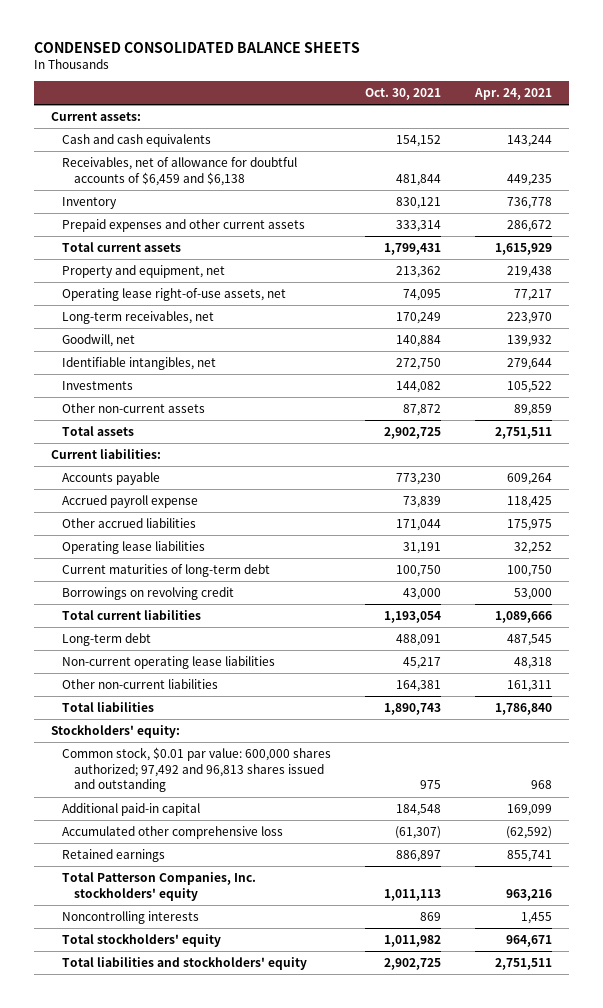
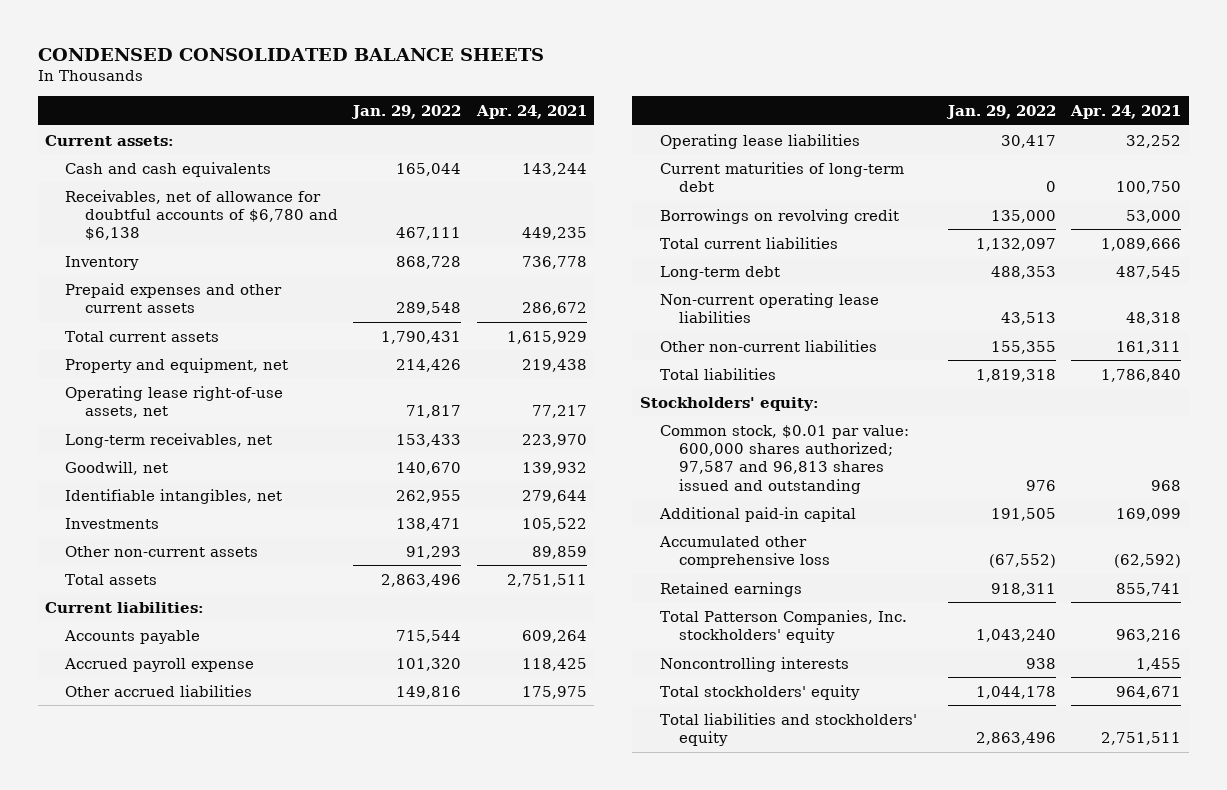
- | Oct. 30, 2021 | Apr. 24, 2021
+ | Jan. 29, 2022 | Apr. 24, 2021
- Receivables, net of allowance for doubtful accounts of $6,459 and $6,138 | 481,844 | 449,235
+ Receivables, net of allowance for doubtful accounts of $6,780 and $6,138 | 467,111 | 449,235
- Common stock, $0.01 par value: 600,000 shares authorized; 97,492 and 96,813 shares issued and outstanding | 975 | 968
+ Common stock, $0.01 par value: 600,000 shares authorized; 97,587 and 96,813 shares issued and outstanding | 976 | 968

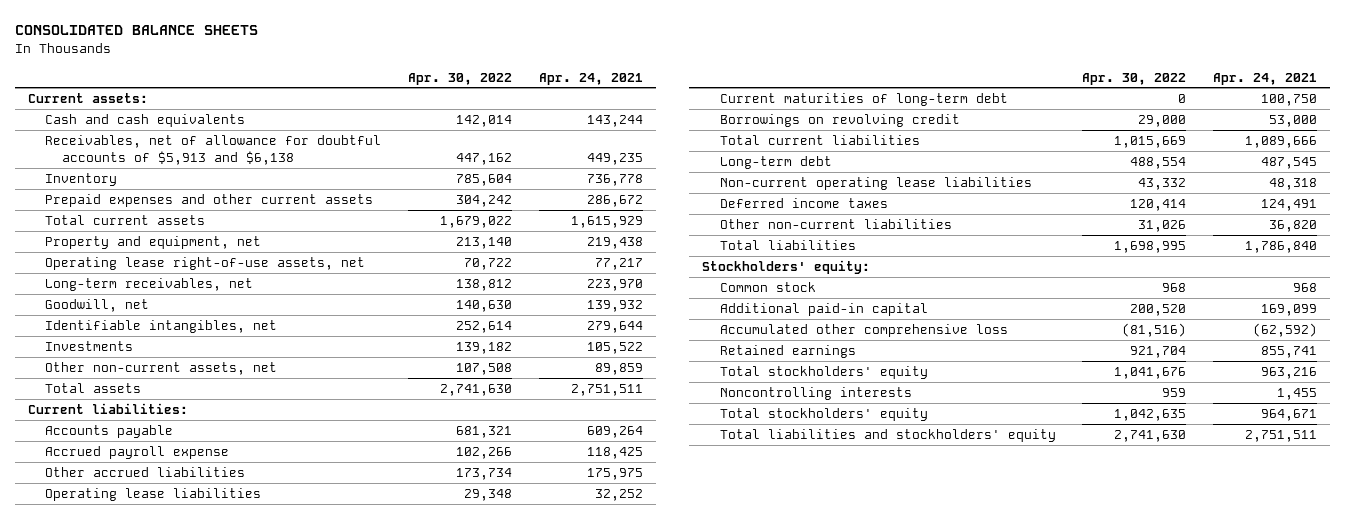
- CONDENSED CONSOLIDATED BALANCE SHEETS
+ CONSOLIDATED BALANCE SHEETS
- | Jan. 29, 2022 | Apr. 24, 2021
+ | Apr. 30, 2022 | Apr. 24, 2021
- Receivables, net of allowance for doubtful accounts of $6,780 and $6,138 | 467,111 | 449,235
+ Receivables, net of allowance for doubtful accounts of $5,913 and $6,138 | 447,162 | 449,235
- Other non-current assets | 91,293 | 89,859
+ Other non-current assets, net | 107,508 | 89,859
- Other non-current liabilities | 155,355 | 161,311
+ Deferred income taxes | 120,414 | 124,491
+ Other non-current liabilities | 31,026 | 36,820
- Common stock, $0.01 par value: 600,000 shares authorized; 97,587 and 96,813 shares issued and outstanding | 976 | 968
+ Common stock | 968 | 968
- Total Patterson Companies, Inc. stockholders' equity | 1,043,240 | 963,216
+ Total stockholders' equity | 1,041,676 | 963,216

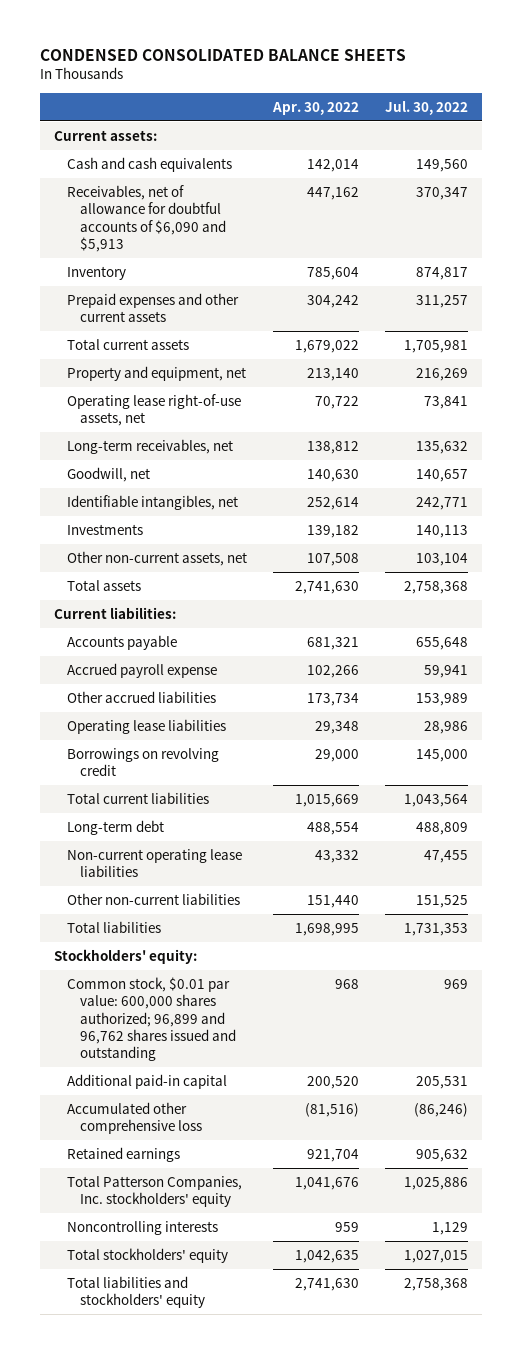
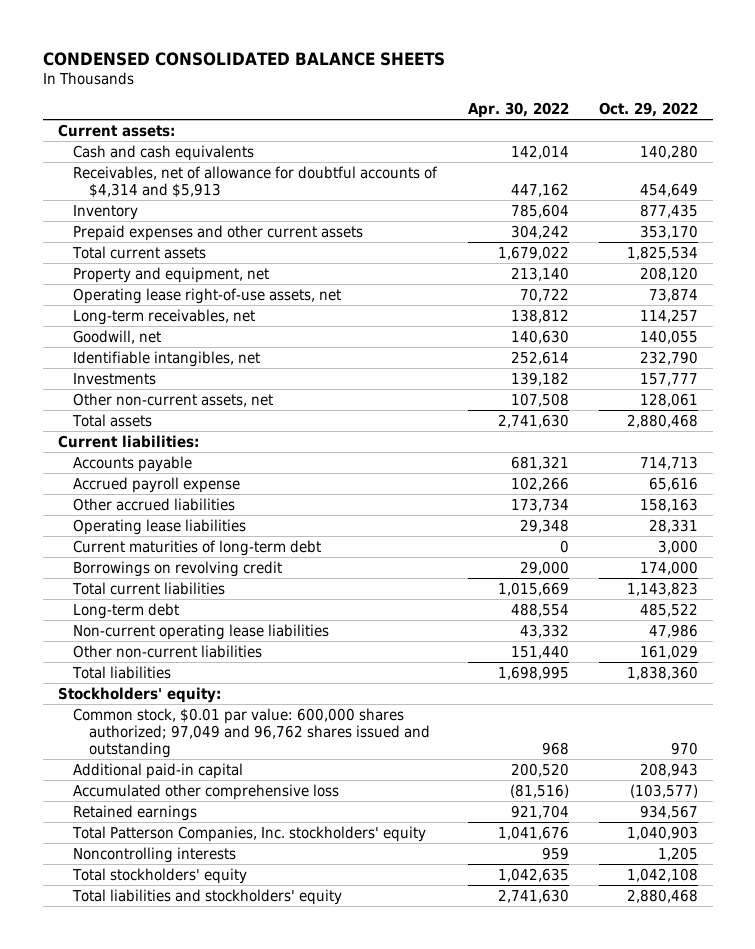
- | Apr. 30, 2022 | Jul. 30, 2022
+ | Apr. 30, 2022 | Oct. 29, 2022
- Receivables, net of allowance for doubtful accounts of $6,090 and $5,913 | 447,162 | 370,347
+ Receivables, net of allowance for doubtful accounts of $4,314 and $5,913 | 447,162 | 454,649
+ Current maturities of long-term debt | 0 | 3,000
- Common stock, $0.01 par value: 600,000 shares authorized; 96,899 and 96,762 shares issued and outstanding | 968 | 969
+ Common stock, $0.01 par value: 600,000 shares authorized; 97,049 and 96,762 shares issued and outstanding | 968 | 970

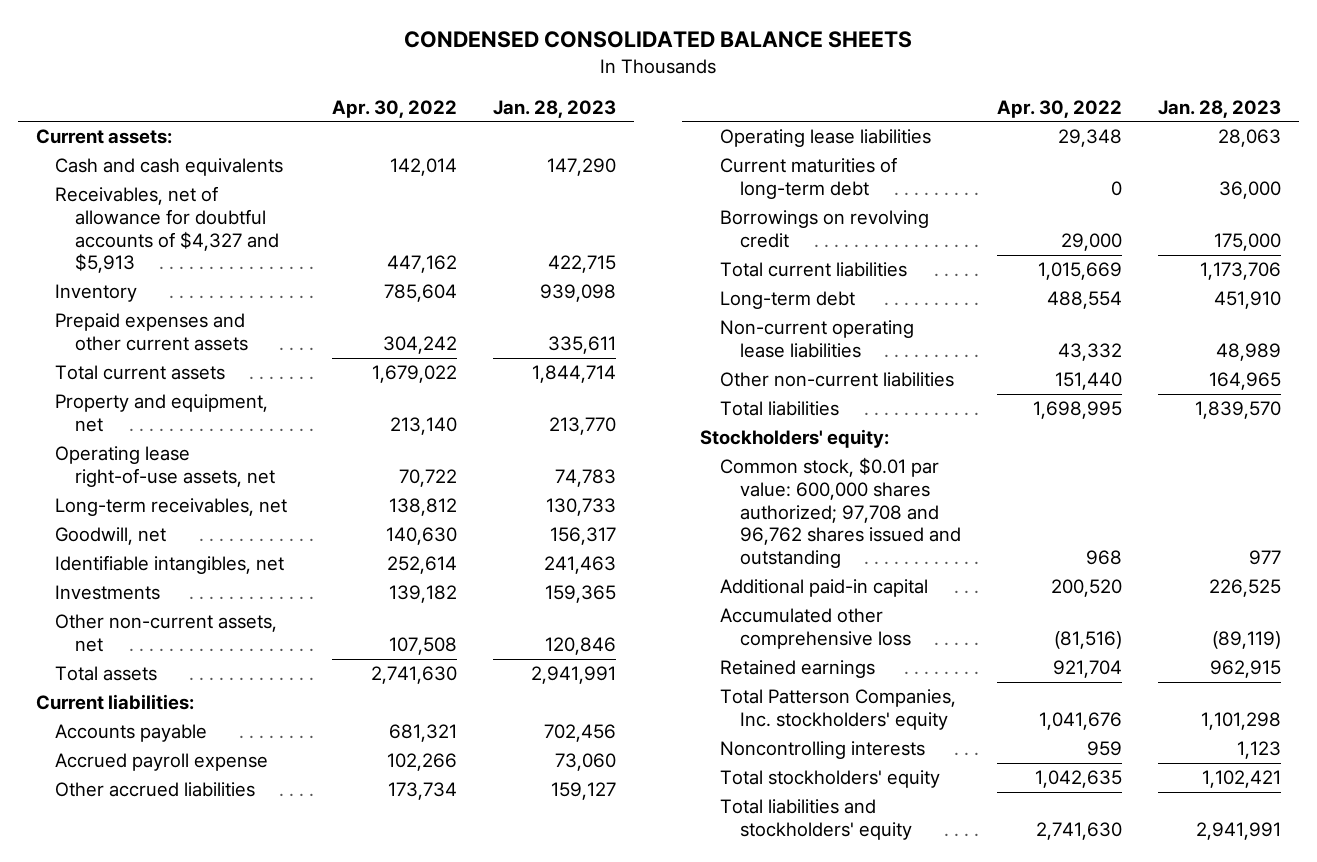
- | Apr. 30, 2022 | Oct. 29, 2022
+ | Apr. 30, 2022 | Jan. 28, 2023
- Receivables, net of allowance for doubtful accounts of $4,314 and $5,913 | 447,162 | 454,649
+ Receivables, net of allowance for doubtful accounts of $4,327 and $5,913 | 447,162 | 422,715
- Common stock, $0.01 par value: 600,000 shares authorized; 97,049 and 96,762 shares issued and outstanding | 968 | 970
+ Common stock, $0.01 par value: 600,000 shares authorized; 97,708 and 96,762 shares issued and outstanding | 968 | 977

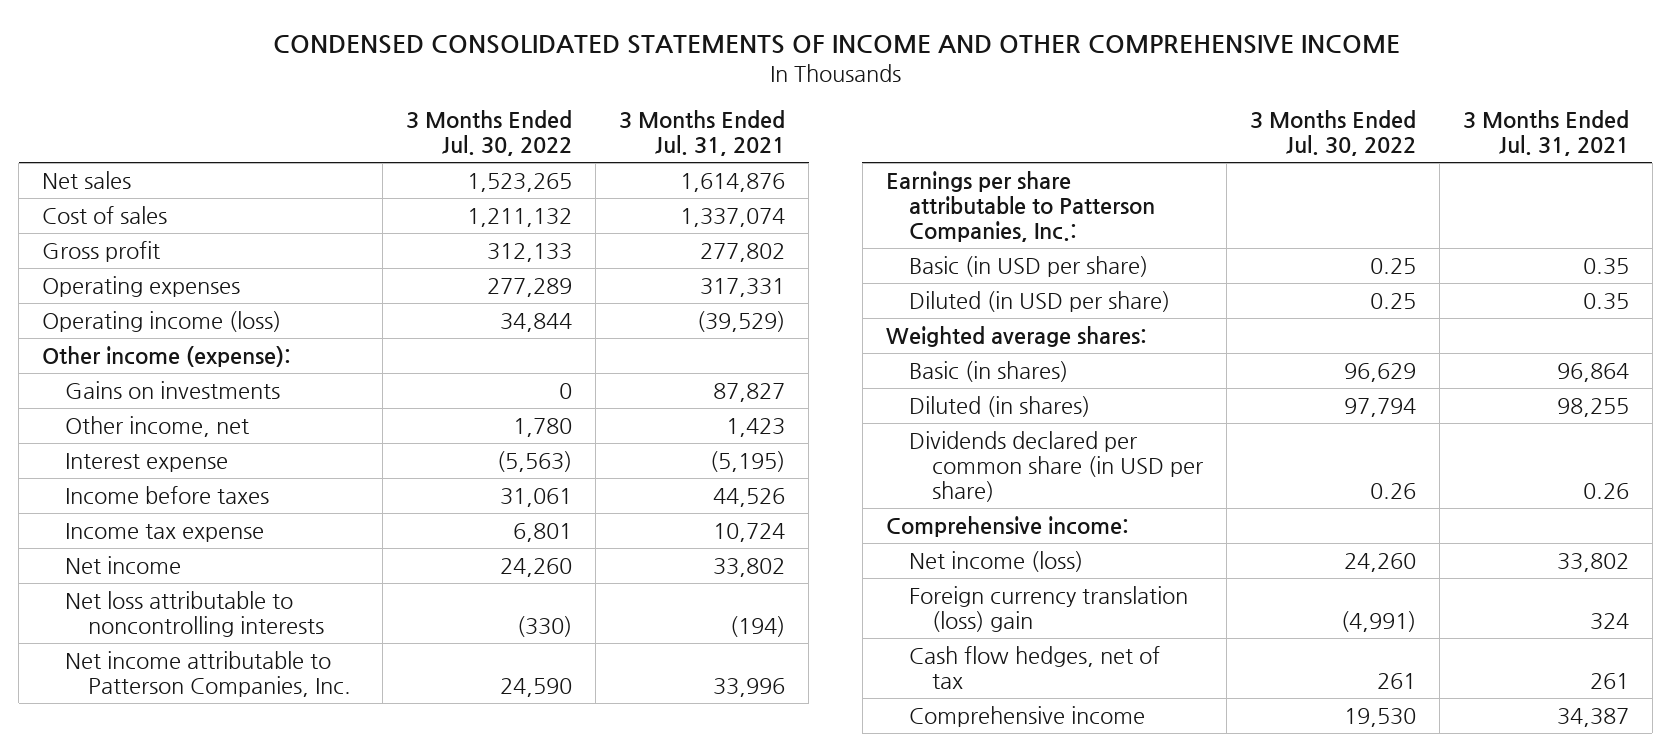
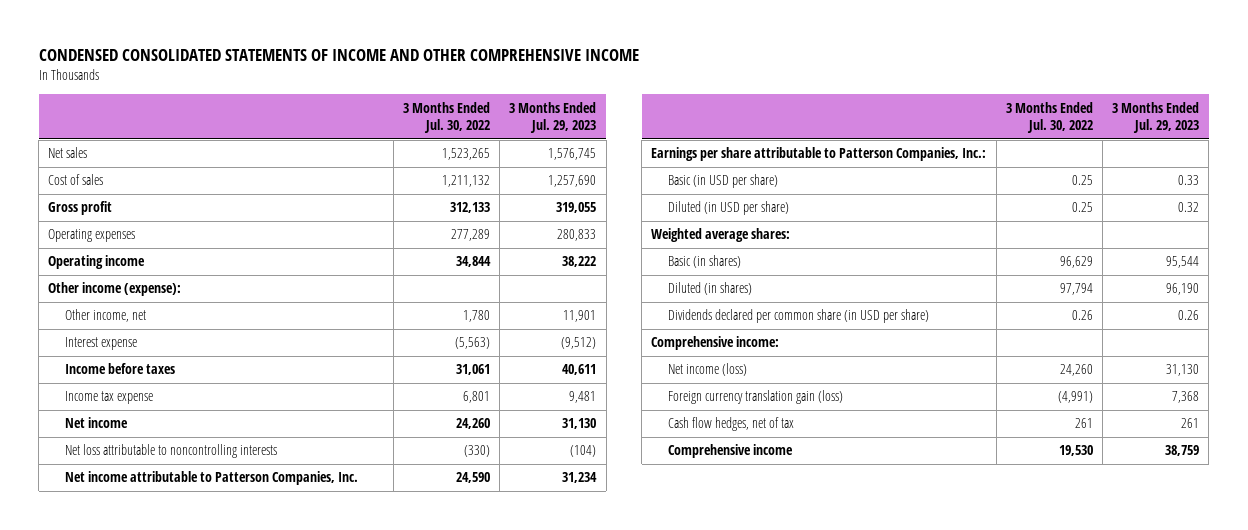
- | 3 Months Ended Jul. 30, 2022 | 3 Months Ended Jul. 31, 2021
+ | 3 Months Ended Jul. 30, 2022 | 3 Months Ended Jul. 29, 2023
- Operating income (loss) | 34,844 | (39,529)
+ Operating income | 34,844 | 38,222
- Gains on investments | 0 | 87,827
- Foreign currency translation (loss) gain | (4,991) | 324
+ Foreign currency translation gain (loss) | (4,991) | 7,368

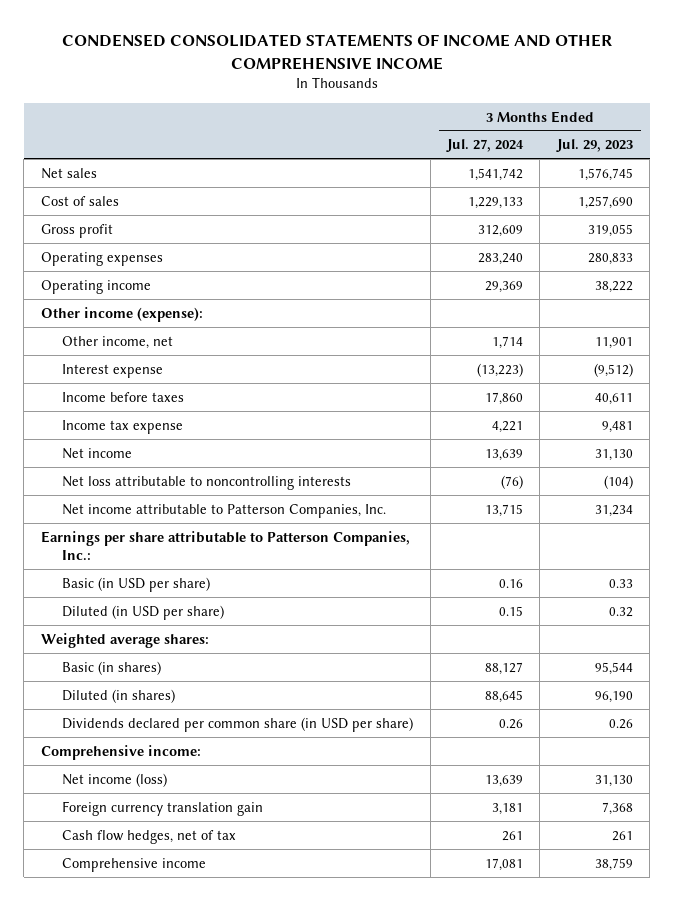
- | 3 Months Ended Jul. 30, 2022 | 3 Months Ended Jul. 29, 2023
+ | 3 Months Ended Jul. 27, 2024 | 3 Months Ended Jul. 29, 2023
- Foreign currency translation gain (loss) | (4,991) | 7,368
+ Foreign currency translation gain | 3,181 | 7,368

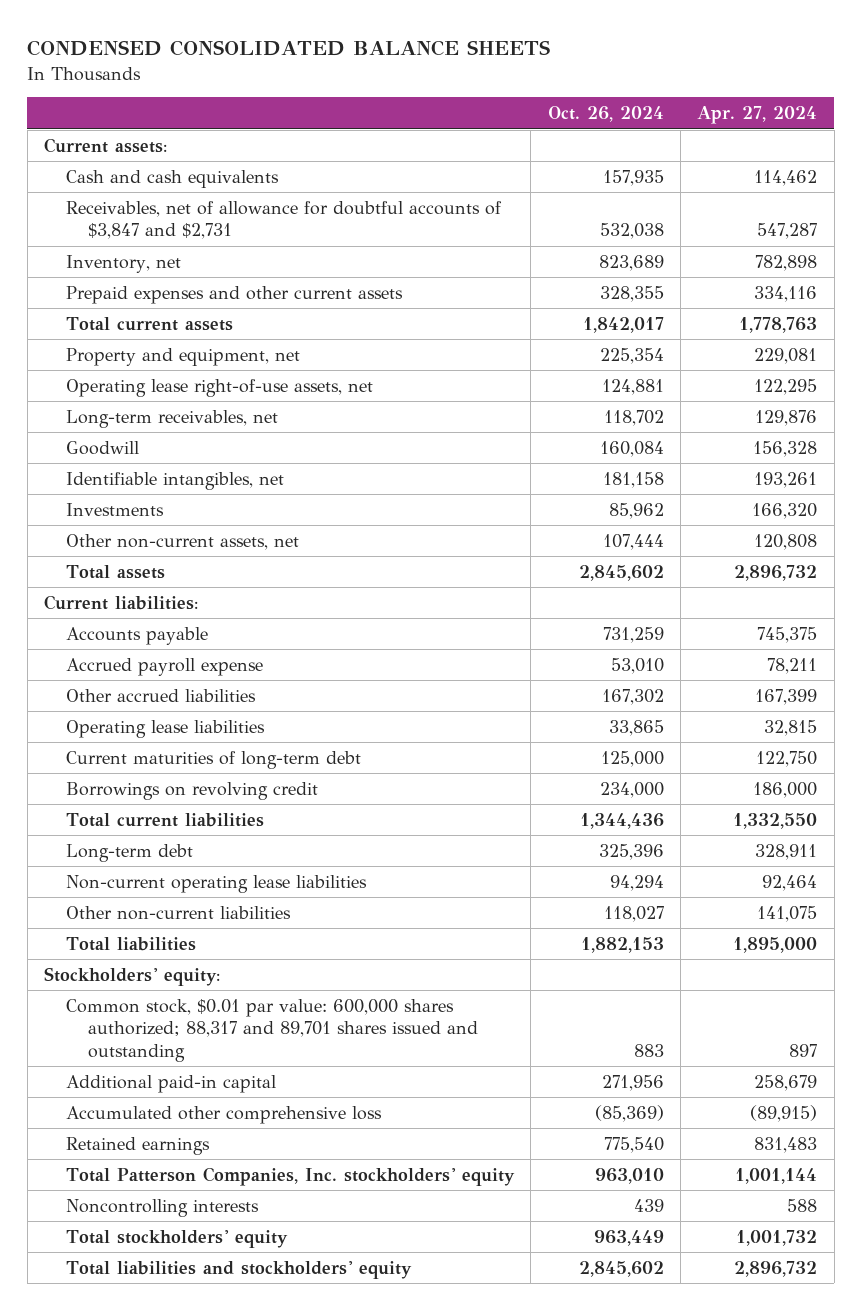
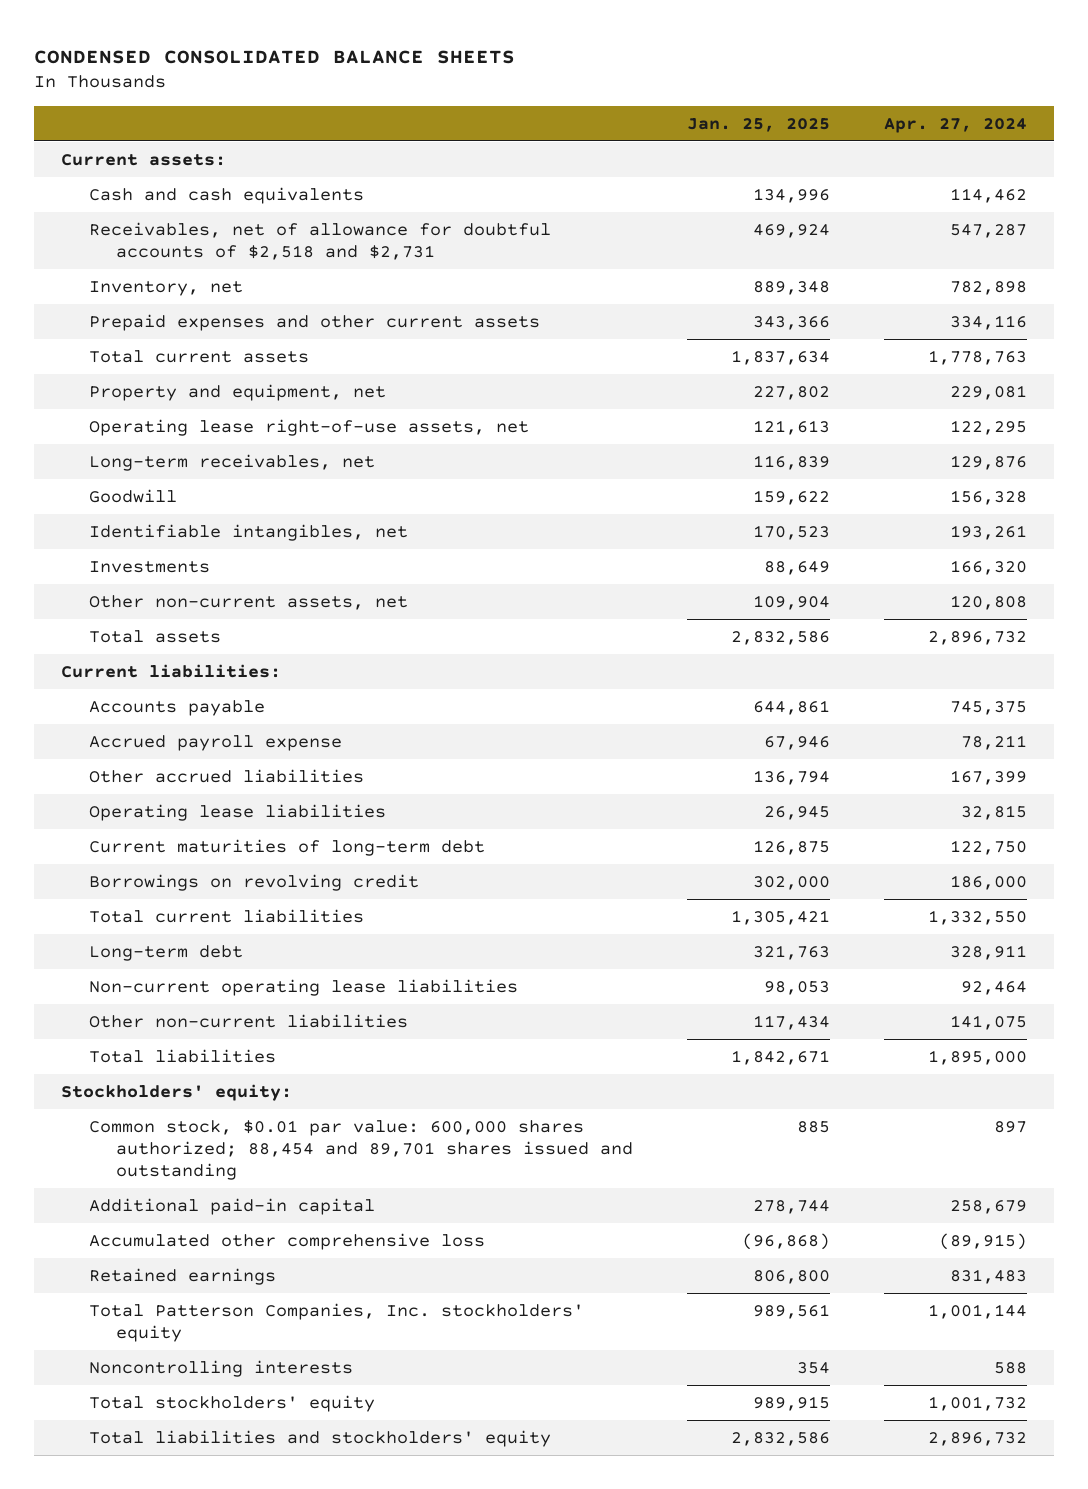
- | Oct. 26, 2024 | Apr. 27, 2024
+ | Jan. 25, 2025 | Apr. 27, 2024
- Receivables, net of allowance for doubtful accounts of $3,847 and $2,731 | 532,038 | 547,287
+ Receivables, net of allowance for doubtful accounts of $2,518 and $2,731 | 469,924 | 547,287
- Common stock, $0.01 par value: 600,000 shares authorized; 88,317 and 89,701 shares issued and outstanding | 883 | 897
+ Common stock, $0.01 par value: 600,000 shares authorized; 88,454 and 89,701 shares issued and outstanding | 885 | 897

